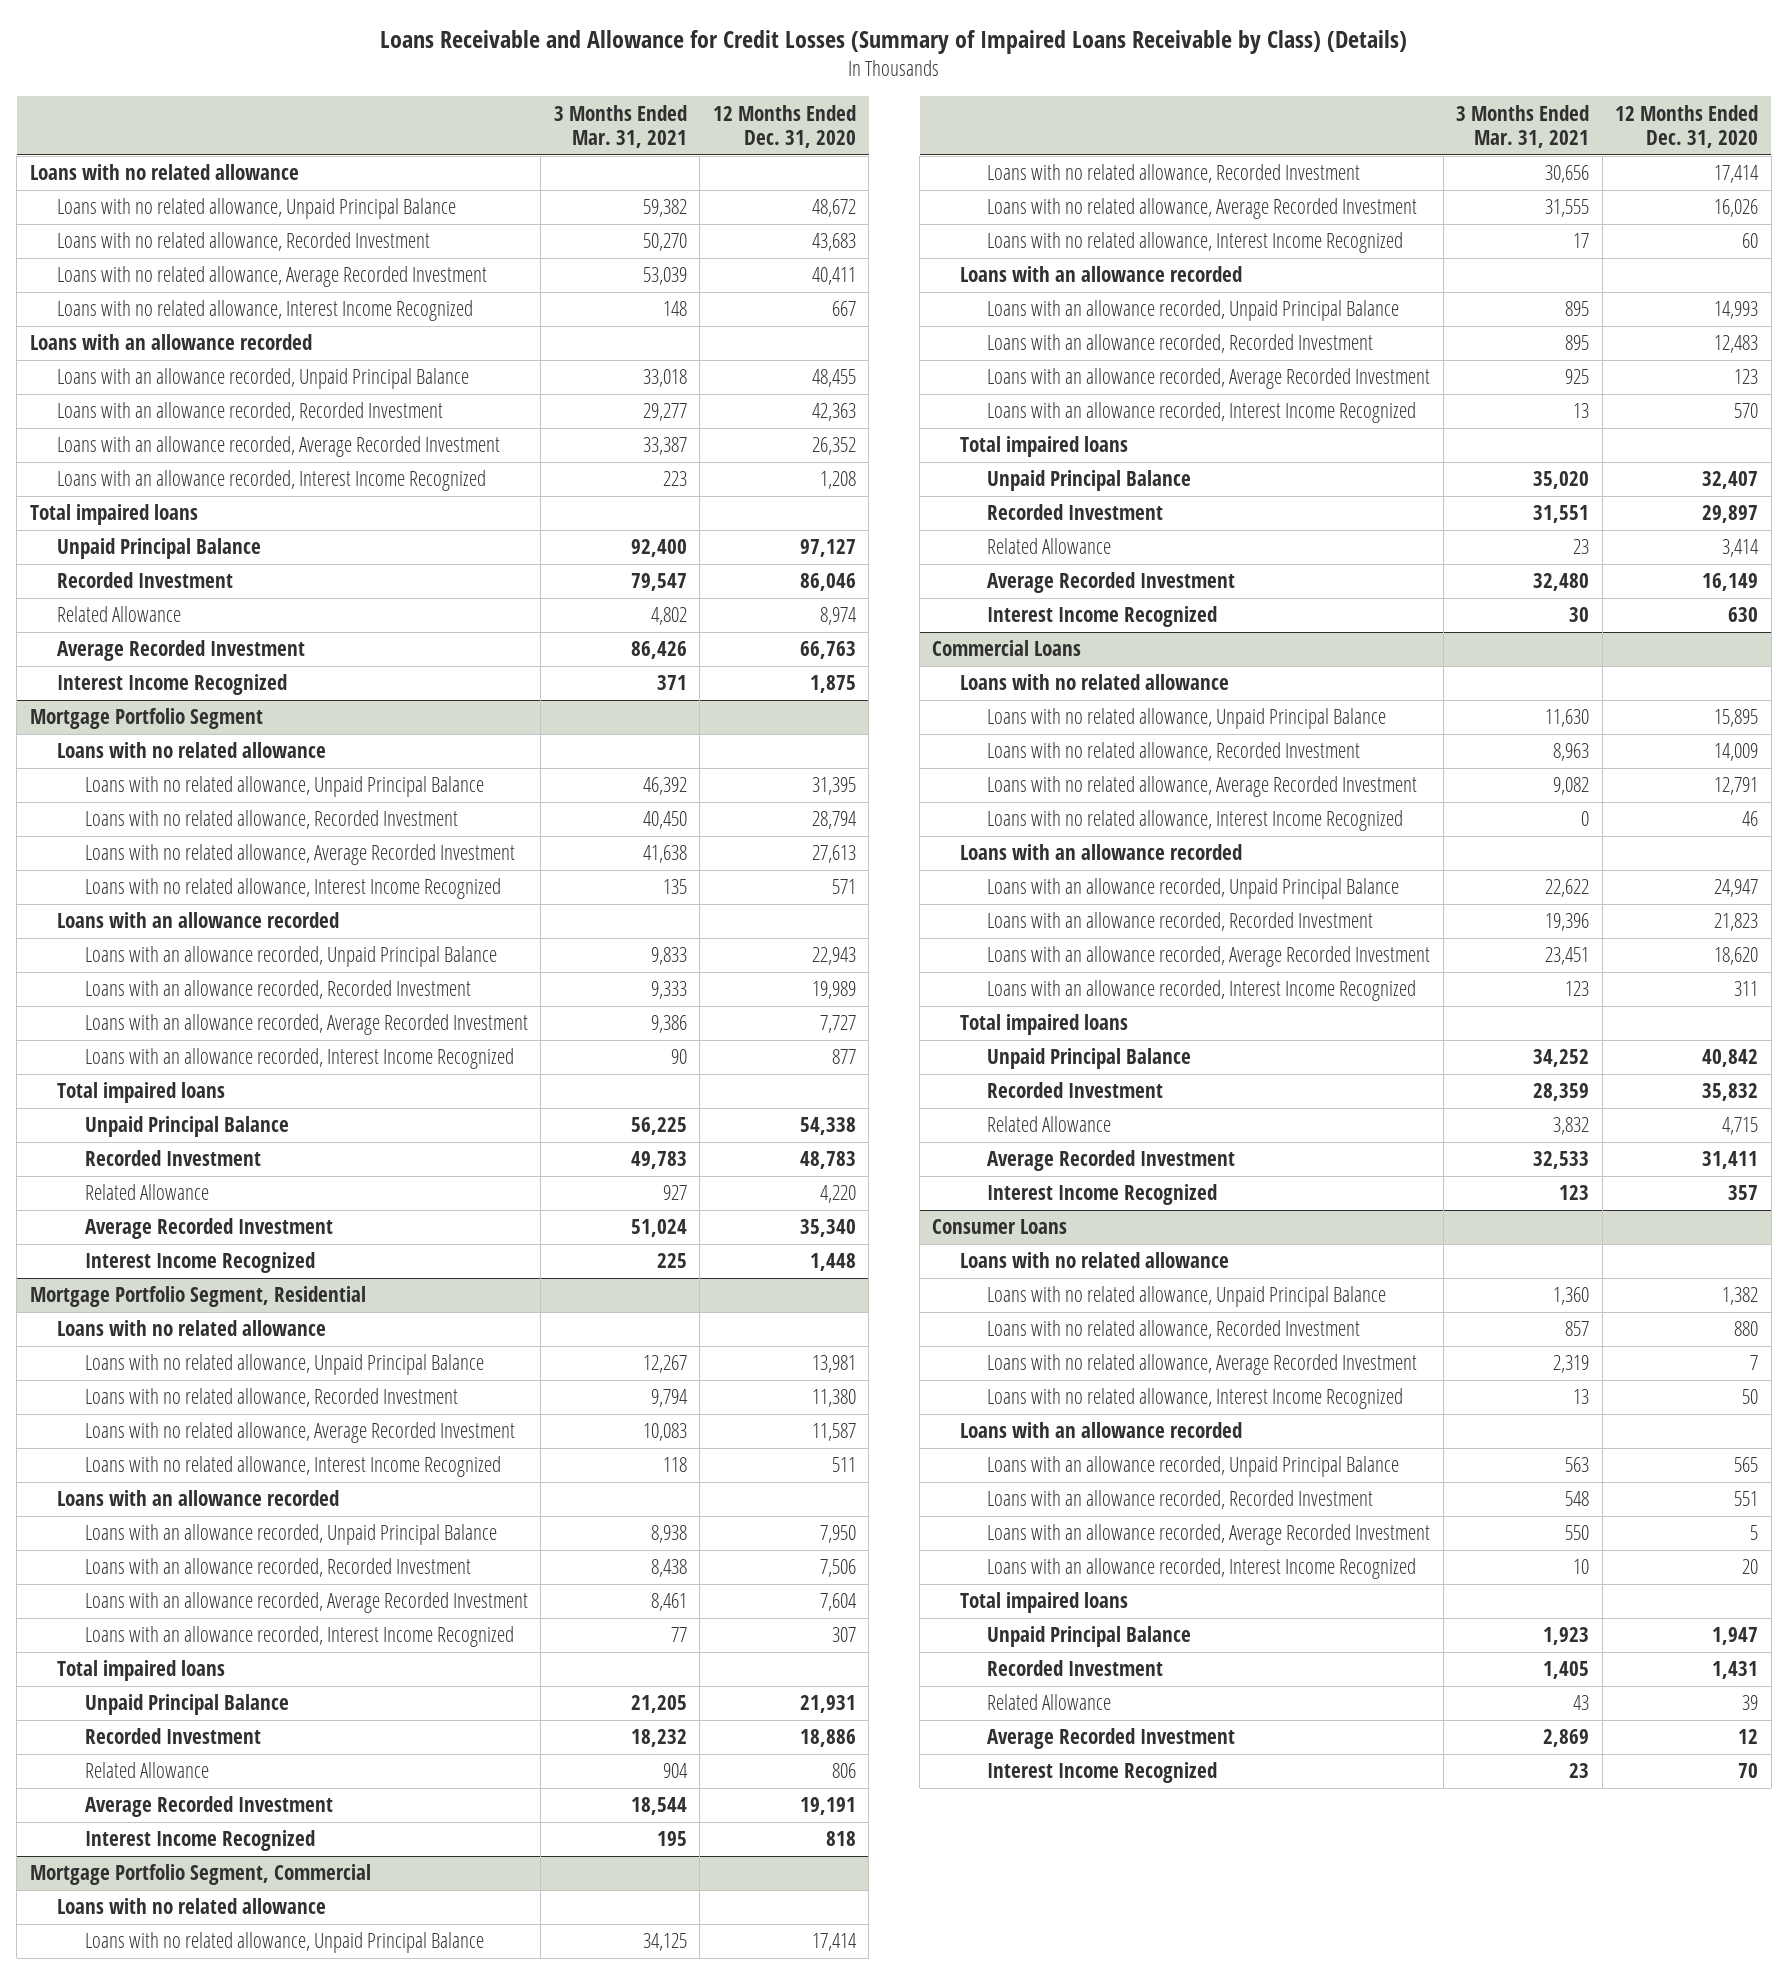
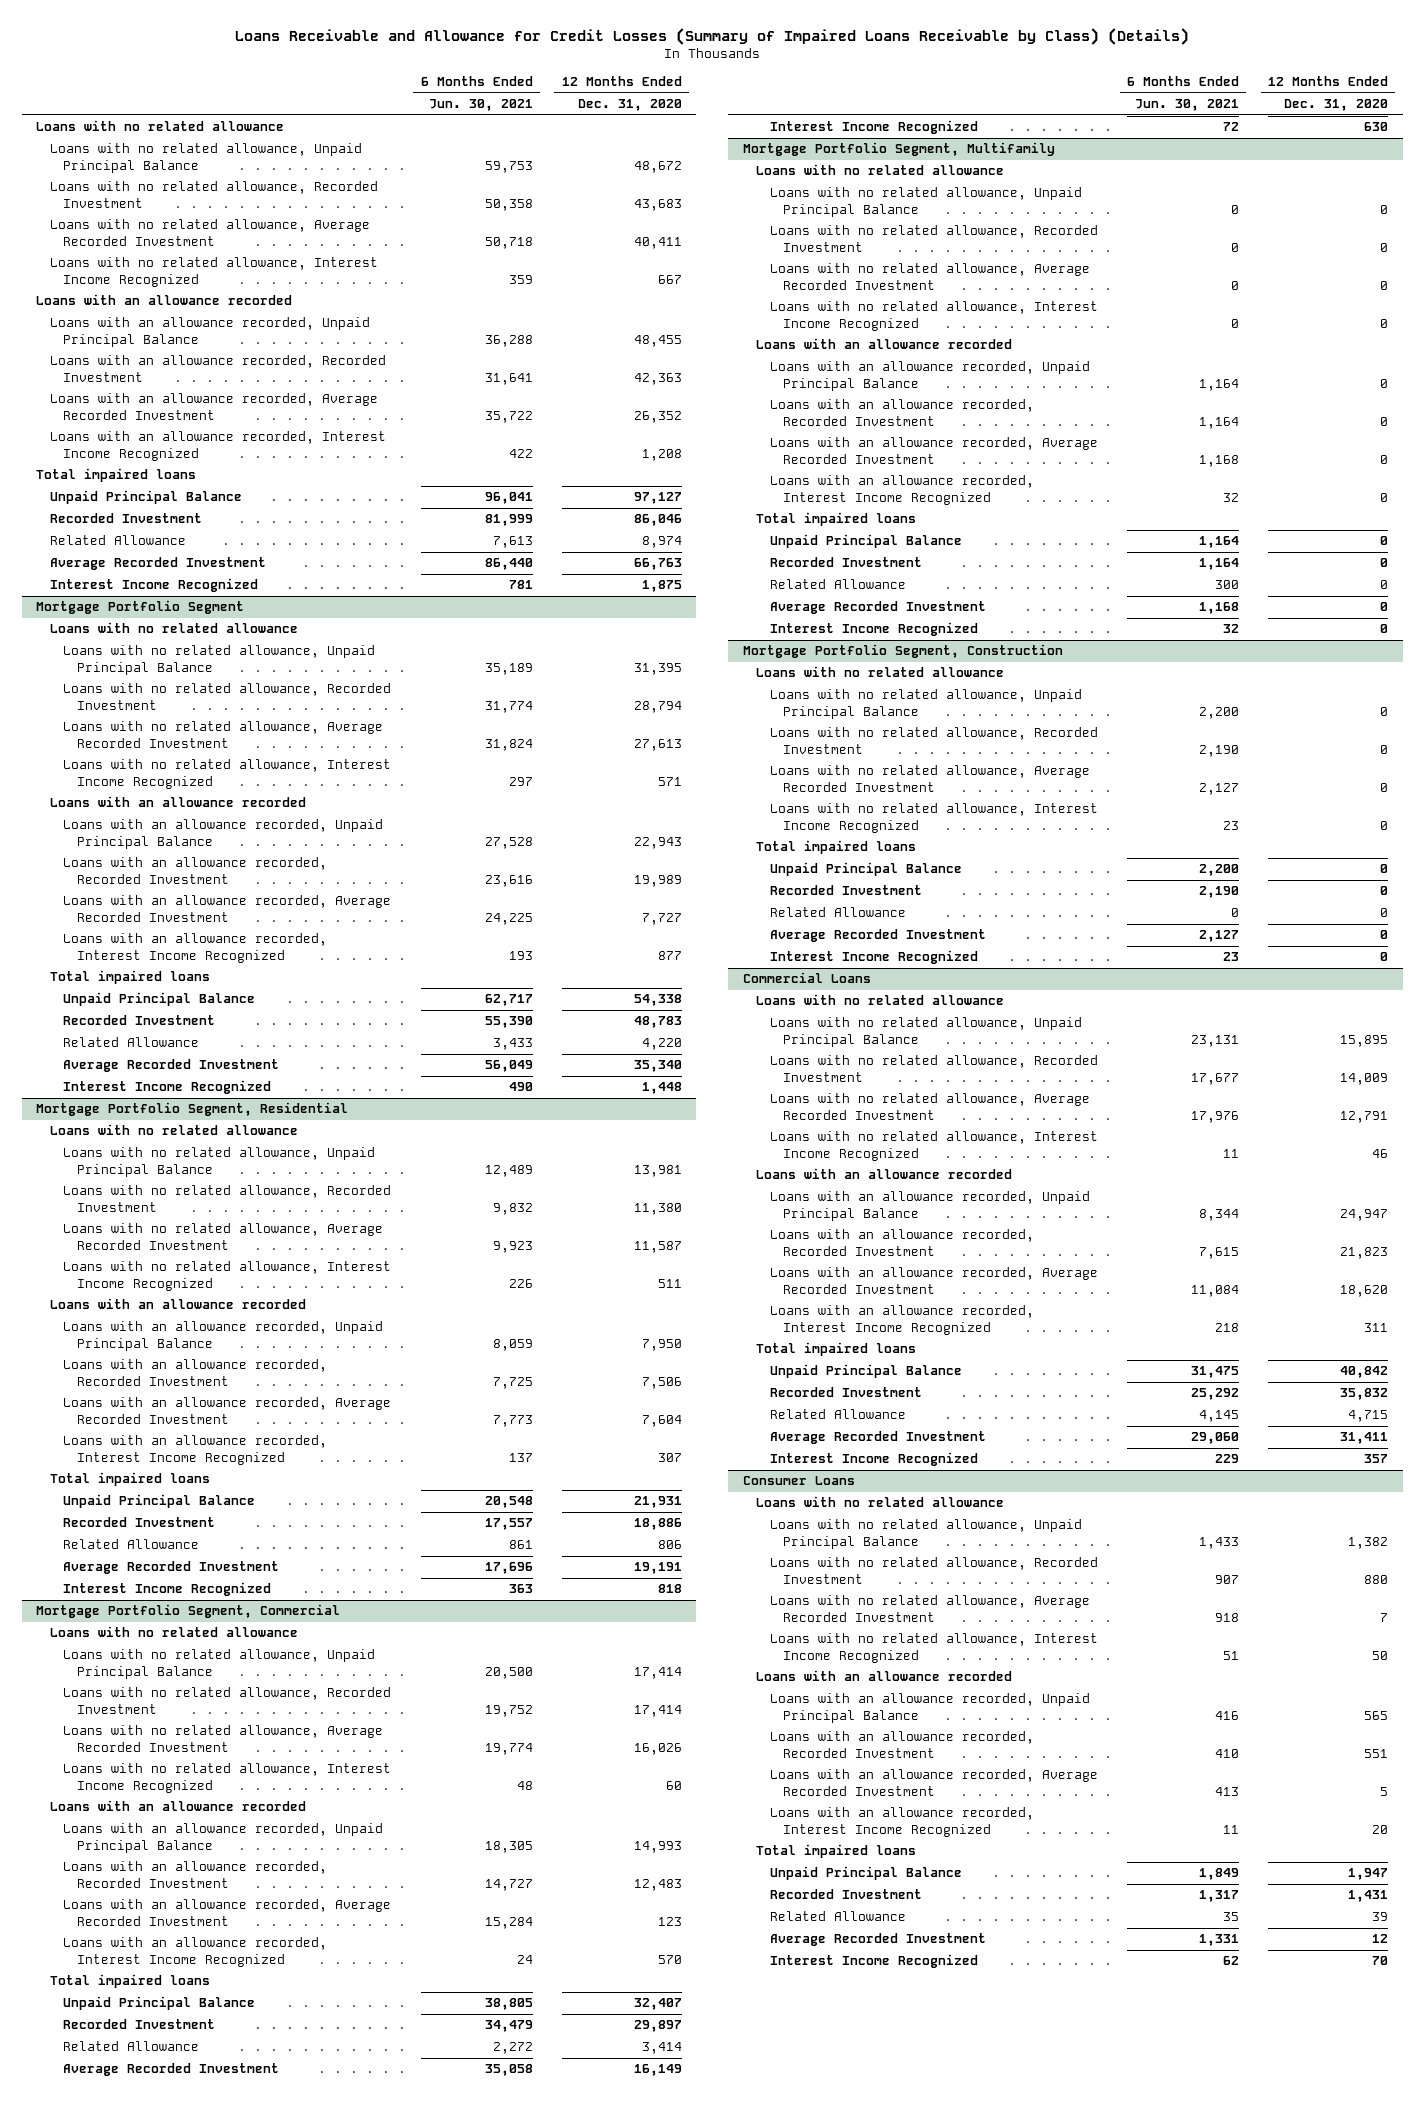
- | 3 Months Ended Mar. 31, 2021 | 12 Months Ended Dec. 31, 2020
+ | 6 Months Ended Jun. 30, 2021 | 12 Months Ended Dec. 31, 2020
+ Mortgage Portfolio Segment, Multifamily
+ Loans with no related allowance
+ Loans with no related allowance, Unpaid Principal Balance | 0 | 0
+ Loans with no related allowance, Recorded Investment | 0 | 0
+ Loans with no related allowance, Average Recorded Investment | 0 | 0
+ Loans with no related allowance, Interest Income Recognized | 0 | 0
+ Loans with an allowance recorded
+ Loans with an allowance recorded, Unpaid Principal Balance | 1,164 | 0
+ Loans with an allowance recorded, Recorded Investment | 1,164 | 0
+ Loans with an allowance recorded, Average Recorded Investment | 1,168 | 0
+ Loans with an allowance recorded, Interest Income Recognized | 32 | 0
+ Total impaired loans
+ Unpaid Principal Balance | 1,164 | 0
+ Recorded Investment | 1,164 | 0
+ Related Allowance | 300 | 0
+ Average Recorded Investment | 1,168 | 0
+ Interest Income Recognized | 32 | 0
+ Mortgage Portfolio Segment, Construction
+ Loans with no related allowance
+ Loans with no related allowance, Unpaid Principal Balance | 2,200 | 0
+ Loans with no related allowance, Recorded Investment | 2,190 | 0
+ Loans with no related allowance, Average Recorded Investment | 2,127 | 0
+ Loans with no related allowance, Interest Income Recognized | 23 | 0
+ Total impaired loans
+ Unpaid Principal Balance | 2,200 | 0
+ Recorded Investment | 2,190 | 0
+ Related Allowance | 0 | 0
+ Average Recorded Investment | 2,127 | 0
+ Interest Income Recognized | 23 | 0

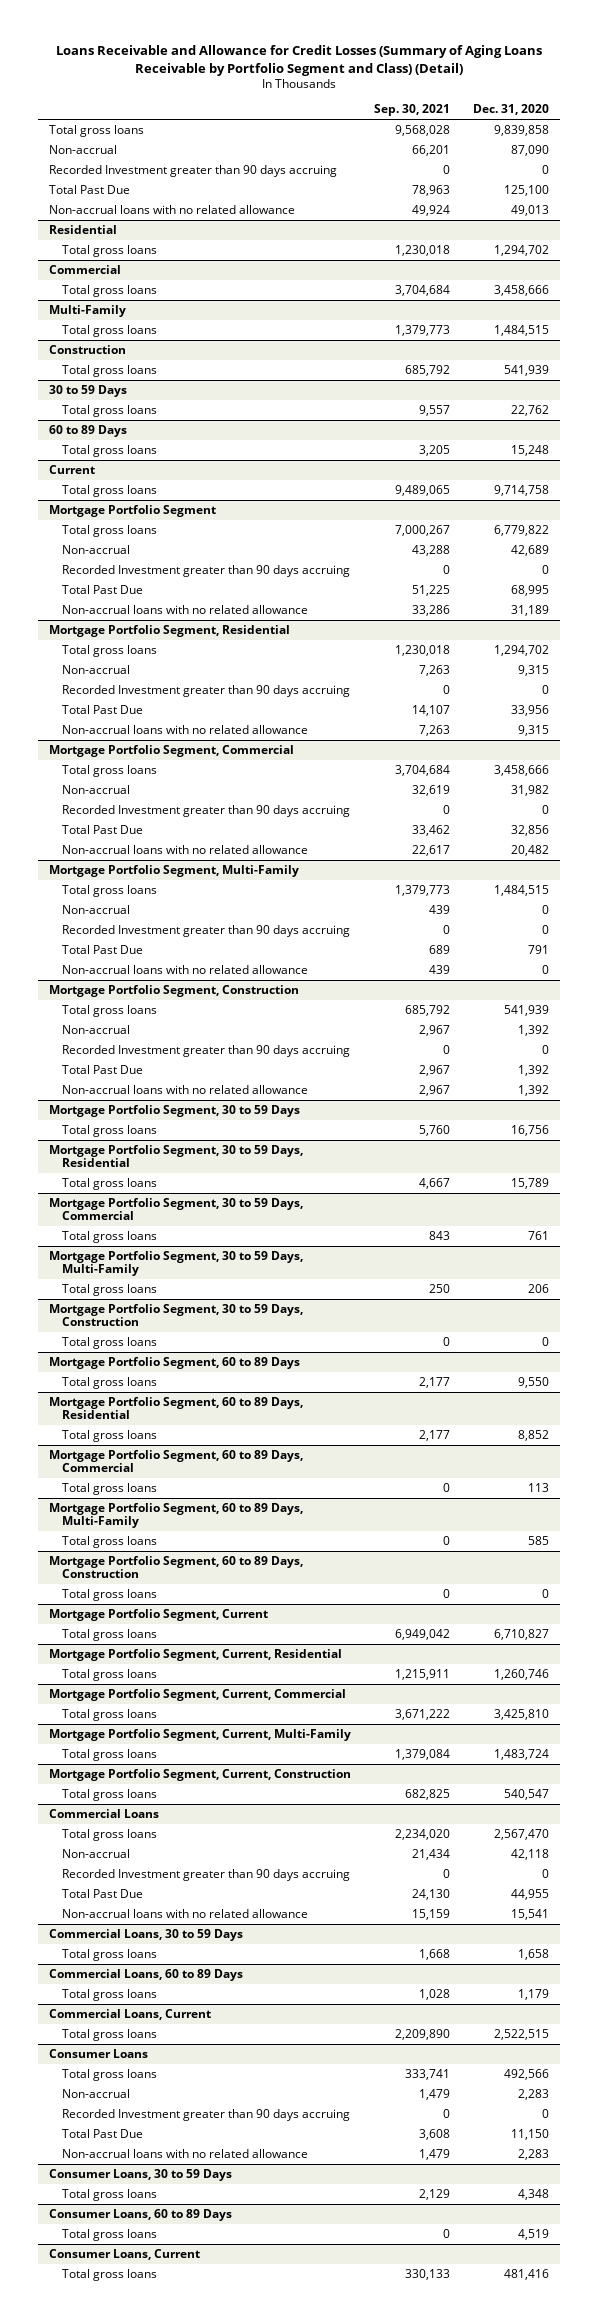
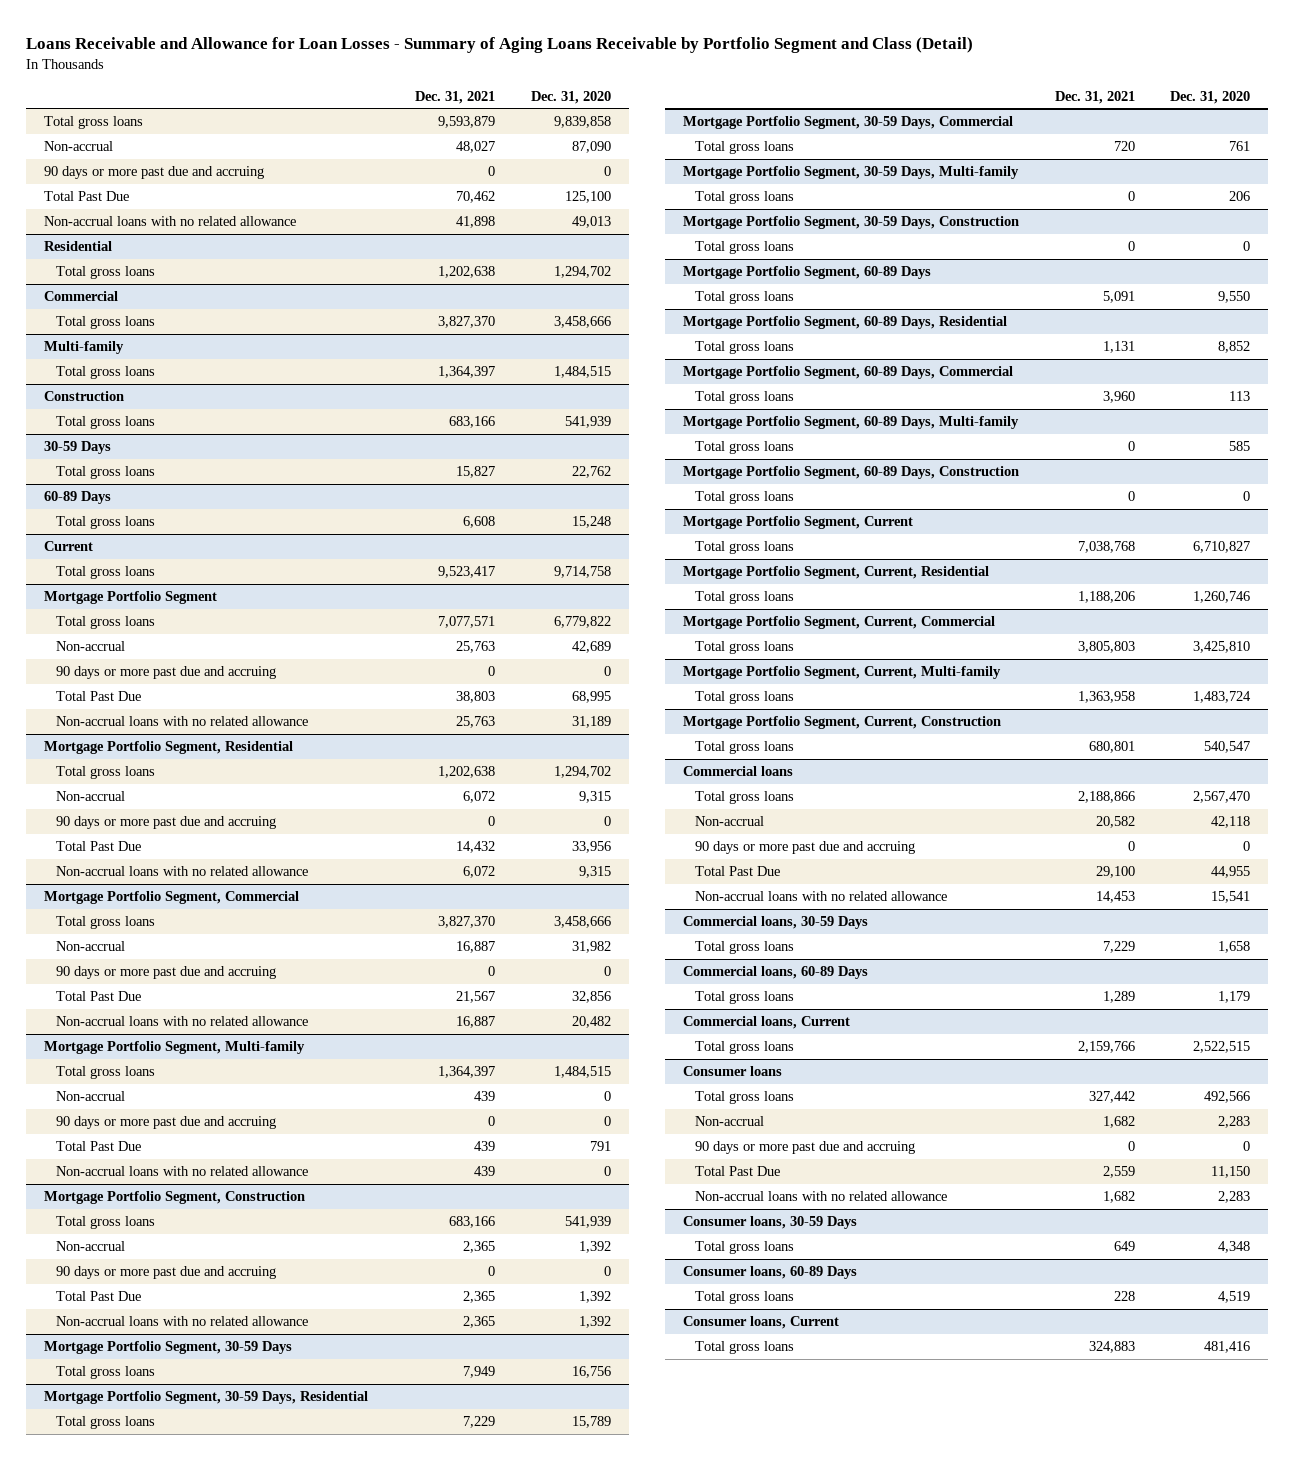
- Loans Receivable and Allowance for Credit Losses (Summary of Aging Loans Receivable by Portfolio Segment and Class) (Detail)
+ Loans Receivable and Allowance for Loan Losses - Summary of Aging Loans Receivable by Portfolio Segment and Class (Detail)
- | Sep. 30, 2021 | Dec. 31, 2020
+ | Dec. 31, 2021 | Dec. 31, 2020
- Recorded Investment greater than 90 days accruing | 0 | 0
+ 90 days or more past due and accruing | 0 | 0
- Multi-Family
+ Multi-family
- 30 to 59 Days
+ 30-59 Days
- 60 to 89 Days
+ 60-89 Days
@ Mortgage Portfolio Segment
- Recorded Investment greater than 90 days accruing | 0 | 0
+ 90 days or more past due and accruing | 0 | 0
@ Mortgage Portfolio Segment, Residential
- Recorded Investment greater than 90 days accruing | 0 | 0
+ 90 days or more past due and accruing | 0 | 0
@ Mortgage Portfolio Segment, Commercial
- Recorded Investment greater than 90 days accruing | 0 | 0
+ 90 days or more past due and accruing | 0 | 0
- Mortgage Portfolio Segment, Multi-Family
+ Mortgage Portfolio Segment, Multi-family
- Recorded Investment greater than 90 days accruing | 0 | 0
+ 90 days or more past due and accruing | 0 | 0
@ Mortgage Portfolio Segment, Construction
- Recorded Investment greater than 90 days accruing | 0 | 0
+ 90 days or more past due and accruing | 0 | 0
- Mortgage Portfolio Segment, 30 to 59 Days
+ Mortgage Portfolio Segment, 30-59 Days
- Mortgage Portfolio Segment, 30 to 59 Days, Residential
+ Mortgage Portfolio Segment, 30-59 Days, Residential
- Mortgage Portfolio Segment, 30 to 59 Days, Commercial
+ Mortgage Portfolio Segment, 30-59 Days, Commercial
- Mortgage Portfolio Segment, 30 to 59 Days, Multi-Family
+ Mortgage Portfolio Segment, 30-59 Days, Multi-family
- Mortgage Portfolio Segment, 30 to 59 Days, Construction
+ Mortgage Portfolio Segment, 30-59 Days, Construction
- Mortgage Portfolio Segment, 60 to 89 Days
+ Mortgage Portfolio Segment, 60-89 Days
- Mortgage Portfolio Segment, 60 to 89 Days, Residential
+ Mortgage Portfolio Segment, 60-89 Days, Residential
- Mortgage Portfolio Segment, 60 to 89 Days, Commercial
+ Mortgage Portfolio Segment, 60-89 Days, Commercial
- Mortgage Portfolio Segment, 60 to 89 Days, Multi-Family
+ Mortgage Portfolio Segment, 60-89 Days, Multi-family
- Mortgage Portfolio Segment, 60 to 89 Days, Construction
+ Mortgage Portfolio Segment, 60-89 Days, Construction
- Mortgage Portfolio Segment, Current, Multi-Family
+ Mortgage Portfolio Segment, Current, Multi-family
- Commercial Loans
+ Commercial loans
- Recorded Investment greater than 90 days accruing | 0 | 0
+ 90 days or more past due and accruing | 0 | 0
- Commercial Loans, 30 to 59 Days
+ Commercial loans, 30-59 Days
- Commercial Loans, 60 to 89 Days
+ Commercial loans, 60-89 Days
- Commercial Loans, Current
+ Commercial loans, Current
- Consumer Loans
+ Consumer loans
- Recorded Investment greater than 90 days accruing | 0 | 0
+ 90 days or more past due and accruing | 0 | 0
- Consumer Loans, 30 to 59 Days
+ Consumer loans, 30-59 Days
- Consumer Loans, 60 to 89 Days
+ Consumer loans, 60-89 Days
- Consumer Loans, Current
+ Consumer loans, Current

